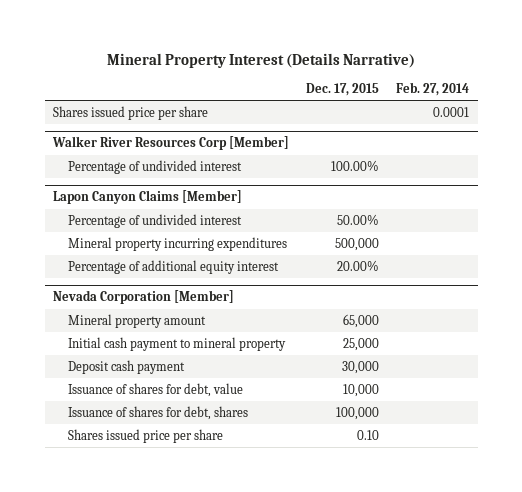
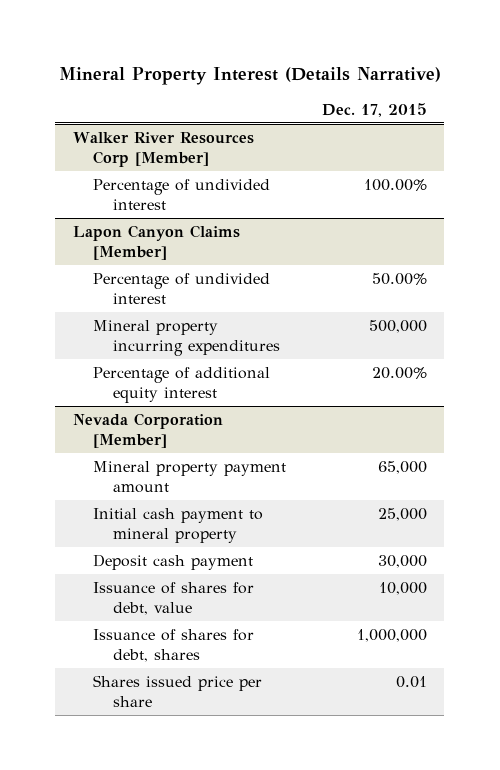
- | Dec. 17, 2015 | Feb. 27, 2014
+ | Dec. 17, 2015
- Shares issued price per share | | 0.0001
@ Nevada Corporation [Member]
- Mineral property amount | 65,000 |
+ Mineral property payment amount | 65,000
- Issuance of shares for debt, shares | 100,000 |
- Shares issued price per share | 0.10 |
+ Issuance of shares for debt, shares | 1,000,000
+ Shares issued price per share | 0.01

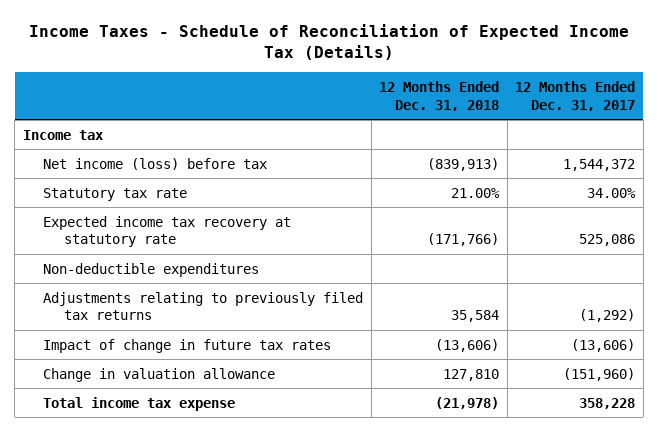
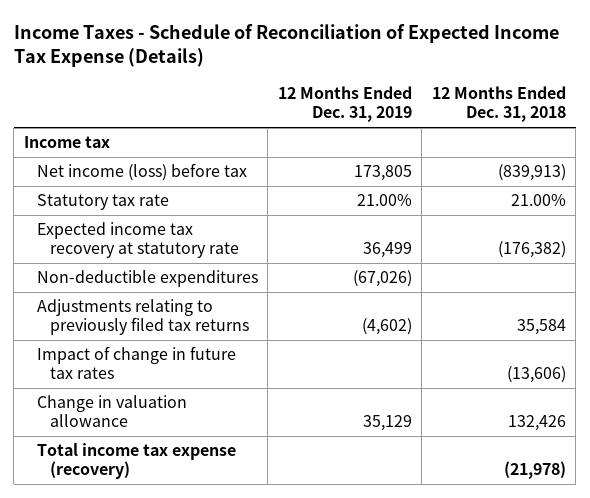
- Income Taxes - Schedule of Reconciliation of Expected Income Tax (Details)
+ Income Taxes - Schedule of Reconciliation of Expected Income Tax Expense (Details)
- | 12 Months Ended Dec. 31, 2018 | 12 Months Ended Dec. 31, 2017
+ | 12 Months Ended Dec. 31, 2019 | 12 Months Ended Dec. 31, 2018
- Expected income tax recovery at statutory rate | (171,766) | 525,086
+ Expected income tax recovery at statutory rate | 36,499 | (176,382)
- Change in valuation allowance | 127,810 | (151,960)
- Total income tax expense | (21,978) | 358,228
+ Change in valuation allowance | 35,129 | 132,426
+ Total income tax expense (recovery) | | (21,978)

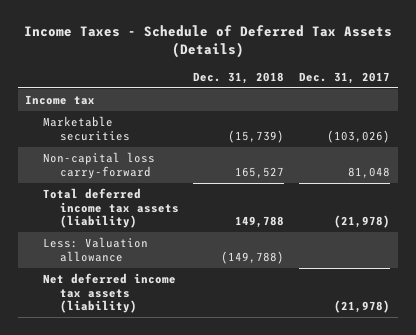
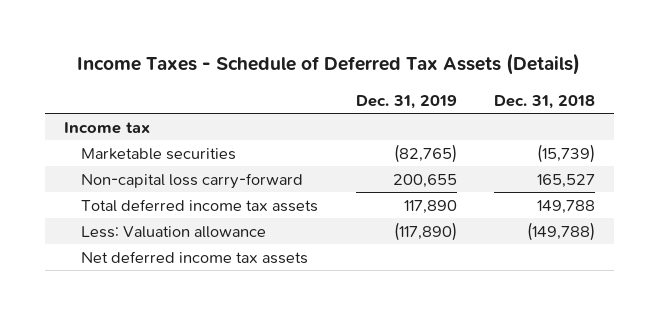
- | Dec. 31, 2018 | Dec. 31, 2017
+ | Dec. 31, 2019 | Dec. 31, 2018
- Total deferred income tax assets (liability) | 149,788 | (21,978)
+ Total deferred income tax assets | 117,890 | 149,788
- Net deferred income tax assets (liability) | | (21,978)
+ Net deferred income tax assets

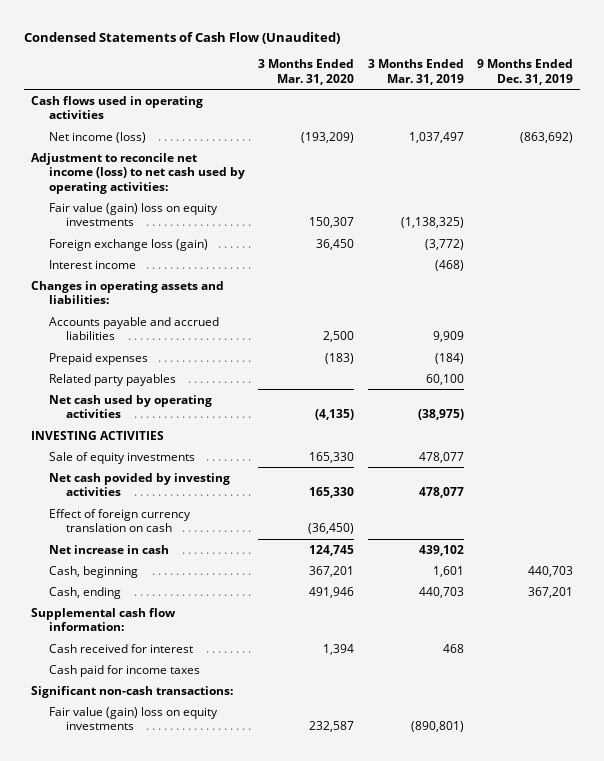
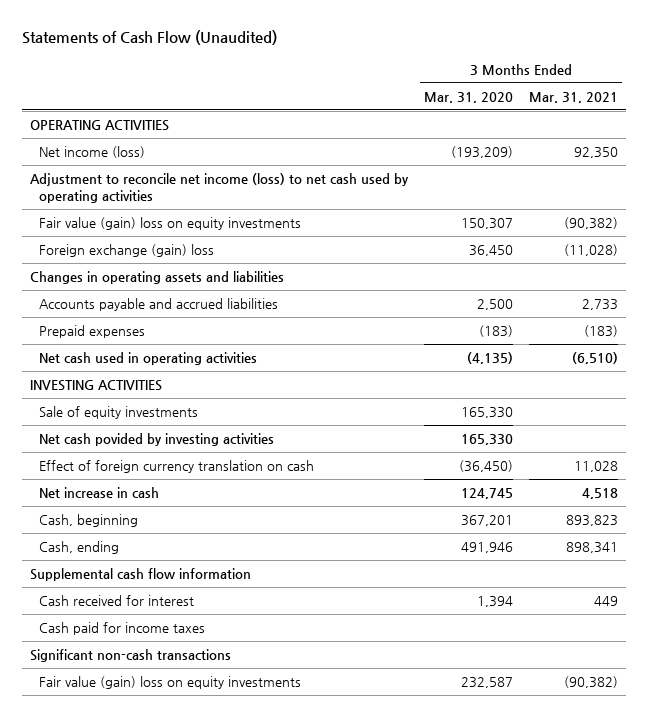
- Condensed Statements of Cash Flow (Unaudited)
+ Statements of Cash Flow (Unaudited)
- | 3 Months Ended Mar. 31, 2020 | 3 Months Ended Mar. 31, 2019 | 9 Months Ended Dec. 31, 2019
+ | 3 Months Ended Mar. 31, 2020 | 3 Months Ended Mar. 31, 2021
- Cash flows used in operating activities
+ OPERATING ACTIVITIES
- Adjustment to reconcile net income (loss) to net cash used by operating activities:
+ Adjustment to reconcile net income (loss) to net cash used by operating activities
- Foreign exchange loss (gain) | 36,450 | (3,772) |
- Interest income | | (468) |
- Changes in operating assets and liabilities:
+ Foreign exchange (gain) loss | 36,450 | (11,028)
+ Changes in operating assets and liabilities
- Related party payables | | 60,100 |
- Net cash used by operating activities | (4,135) | (38,975) |
+ Net cash used in operating activities | (4,135) | (6,510)
- Supplemental cash flow information:
+ Supplemental cash flow information
- Significant non-cash transactions:
+ Significant non-cash transactions

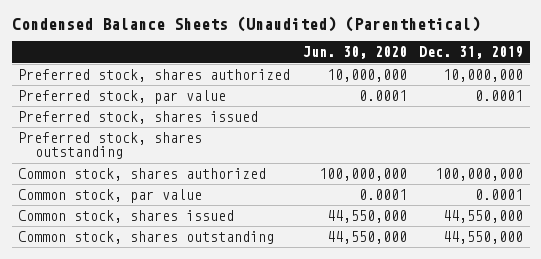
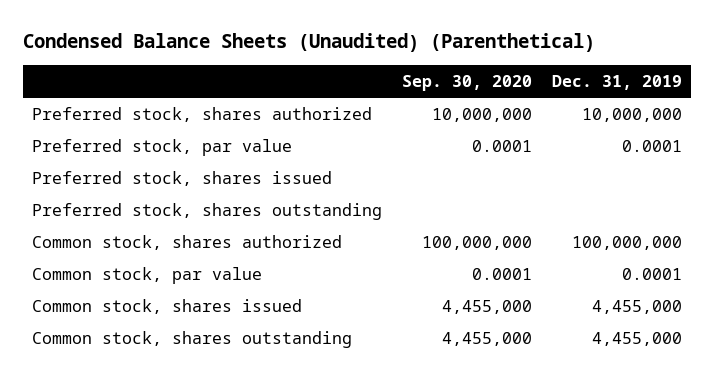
- | Jun. 30, 2020 | Dec. 31, 2019
+ | Sep. 30, 2020 | Dec. 31, 2019
- Common stock, shares issued | 44,550,000 | 44,550,000
- Common stock, shares outstanding | 44,550,000 | 44,550,000
+ Common stock, shares issued | 4,455,000 | 4,455,000
+ Common stock, shares outstanding | 4,455,000 | 4,455,000

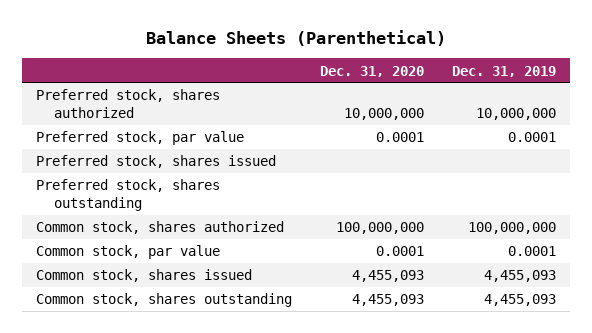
- Condensed Balance Sheets (Unaudited) (Parenthetical)
+ Balance Sheets (Parenthetical)
- | Sep. 30, 2020 | Dec. 31, 2019
+ | Dec. 31, 2020 | Dec. 31, 2019
- Common stock, shares issued | 4,455,000 | 4,455,000
- Common stock, shares outstanding | 4,455,000 | 4,455,000
+ Common stock, shares issued | 4,455,093 | 4,455,093
+ Common stock, shares outstanding | 4,455,093 | 4,455,093

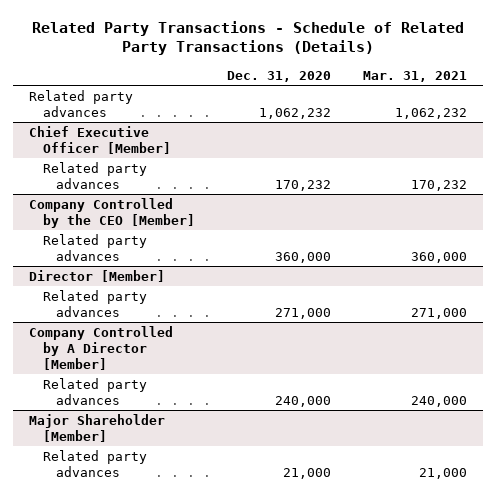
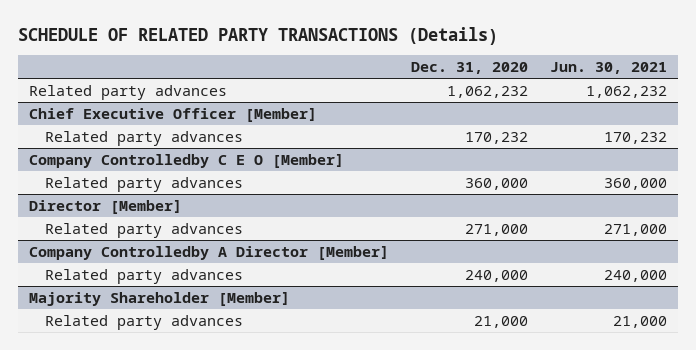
- Related Party Transactions - Schedule of Related Party Transactions (Details)
+ SCHEDULE OF RELATED PARTY TRANSACTIONS (Details)
- | Dec. 31, 2020 | Mar. 31, 2021
+ | Dec. 31, 2020 | Jun. 30, 2021
- Company Controlled by the CEO [Member]
+ Company Controlledby C E O [Member]
- Company Controlled by A Director [Member]
+ Company Controlledby A Director [Member]
- Major Shareholder [Member]
+ Majority Shareholder [Member]

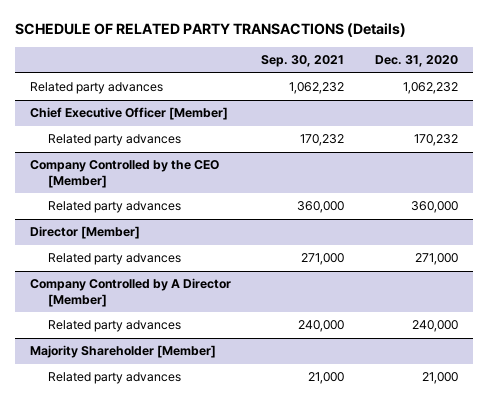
- | Dec. 31, 2020 | Jun. 30, 2021
+ | Sep. 30, 2021 | Dec. 31, 2020
- Company Controlledby C E O [Member]
+ Company Controlled by the CEO [Member]
- Company Controlledby A Director [Member]
+ Company Controlled by A Director [Member]

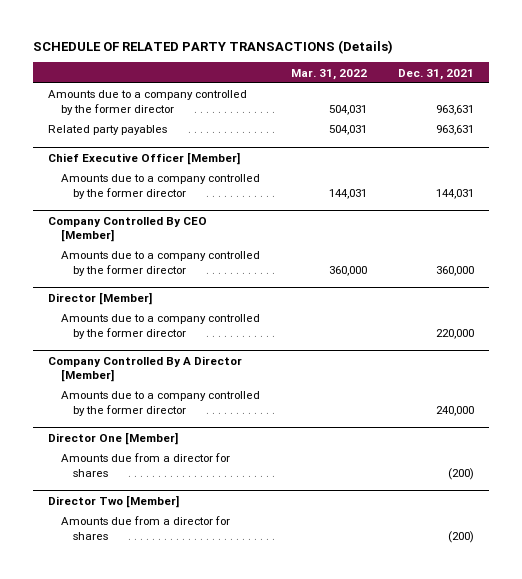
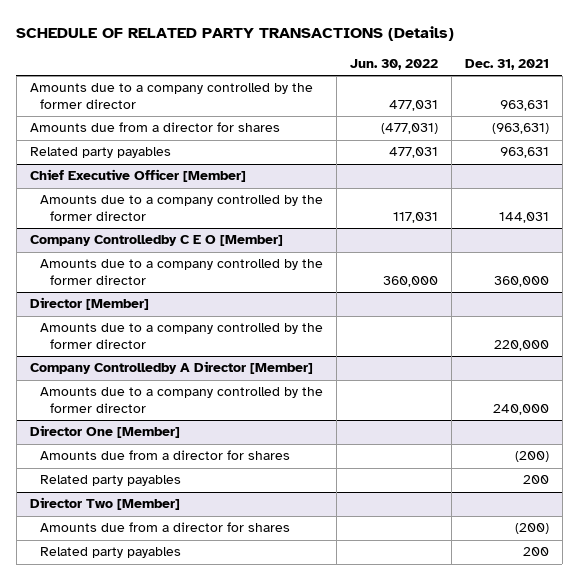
- | Mar. 31, 2022 | Dec. 31, 2021
+ | Jun. 30, 2022 | Dec. 31, 2021
+ Amounts due from a director for shares | (477,031) | (963,631)
- Company Controlled By CEO [Member]
+ Company Controlledby C E O [Member]
- Company Controlled By A Director [Member]
+ Company Controlledby A Director [Member]
@ Director One [Member]
+ Related party payables | | 200
@ Director Two [Member]
+ Related party payables | | 200

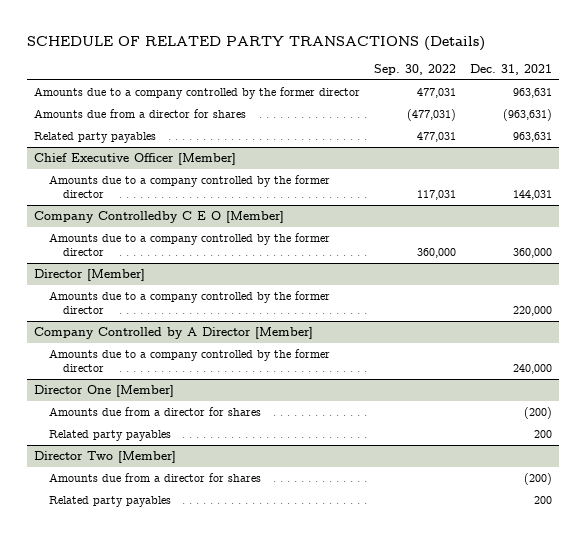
- | Jun. 30, 2022 | Dec. 31, 2021
+ | Sep. 30, 2022 | Dec. 31, 2021
- Company Controlledby A Director [Member]
+ Company Controlled by A Director [Member]

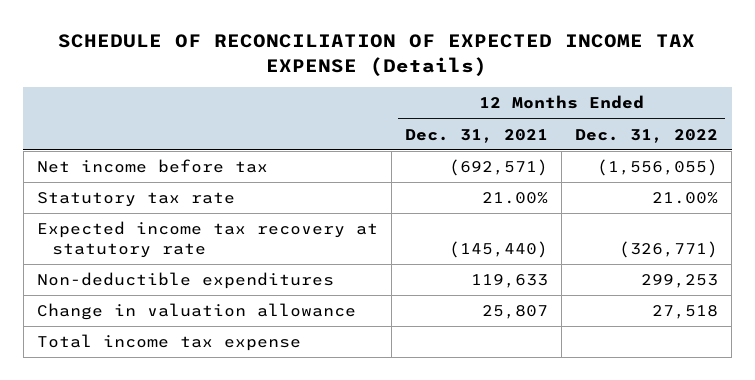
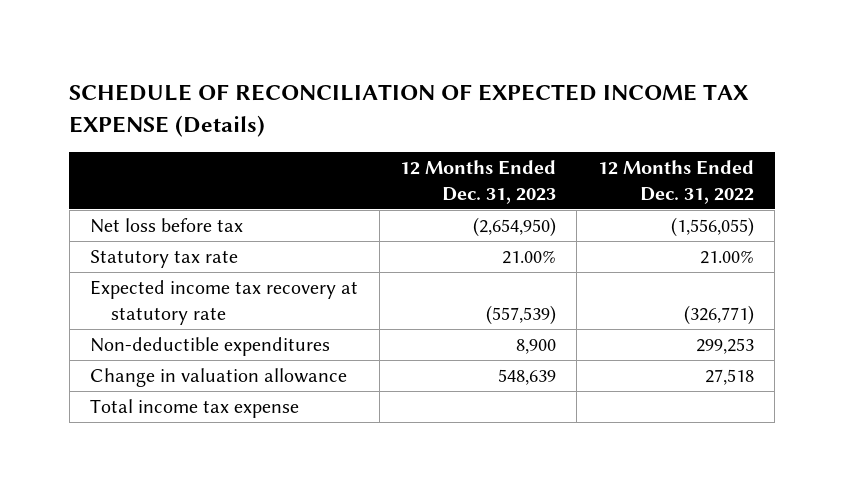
- | 12 Months Ended Dec. 31, 2021 | 12 Months Ended Dec. 31, 2022
+ | 12 Months Ended Dec. 31, 2023 | 12 Months Ended Dec. 31, 2022
- Net income before tax | (692,571) | (1,556,055)
+ Net loss before tax | (2,654,950) | (1,556,055)

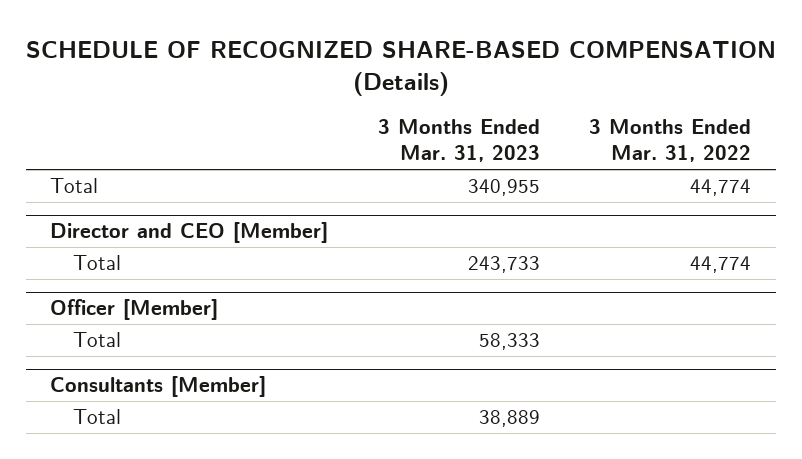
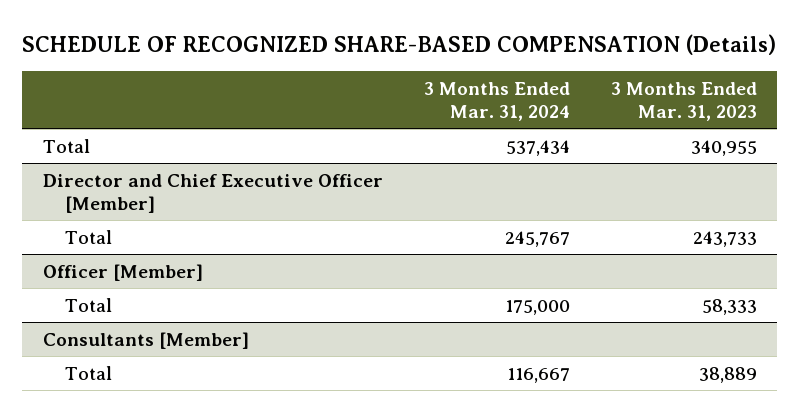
- | 3 Months Ended Mar. 31, 2023 | 3 Months Ended Mar. 31, 2022
+ | 3 Months Ended Mar. 31, 2024 | 3 Months Ended Mar. 31, 2023
- Director and CEO [Member]
+ Director and Chief Executive Officer [Member]

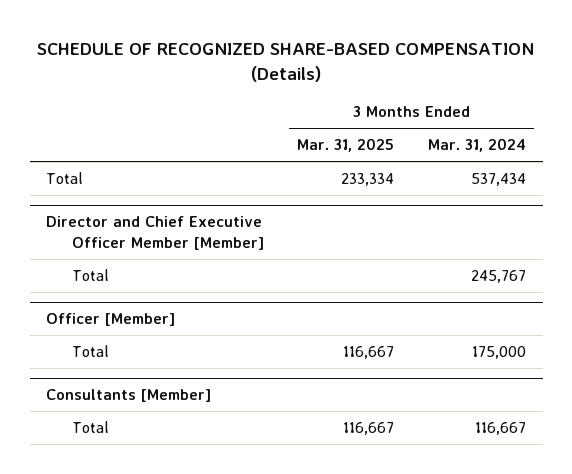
- | 3 Months Ended Mar. 31, 2024 | 3 Months Ended Mar. 31, 2023
+ | 3 Months Ended Mar. 31, 2025 | 3 Months Ended Mar. 31, 2024
- Director and Chief Executive Officer [Member]
+ Director and Chief Executive Officer Member [Member]

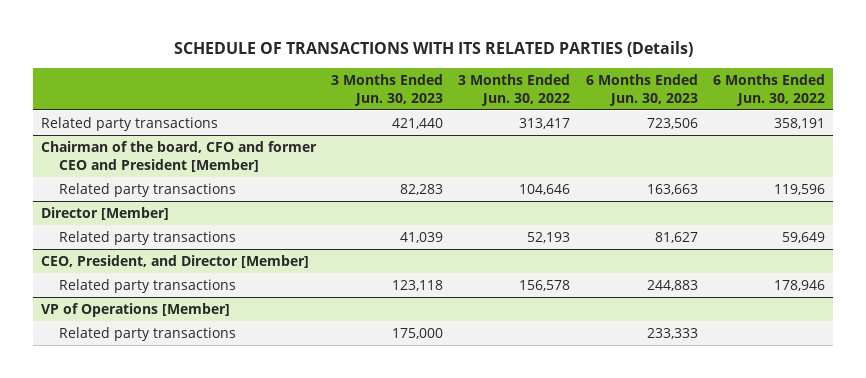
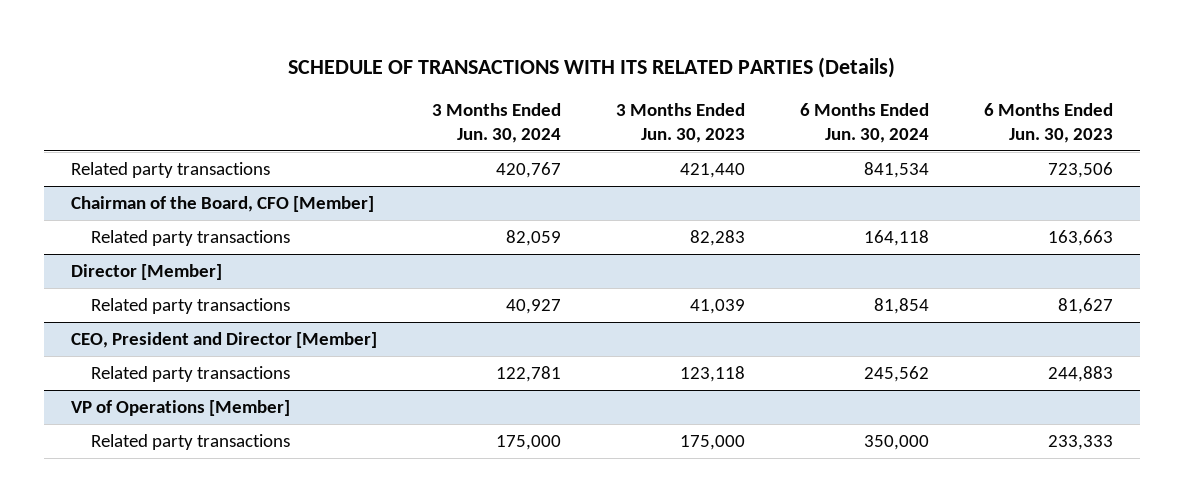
- | 3 Months Ended Jun. 30, 2023 | 3 Months Ended Jun. 30, 2022 | 6 Months Ended Jun. 30, 2023 | 6 Months Ended Jun. 30, 2022
+ | 3 Months Ended Jun. 30, 2024 | 3 Months Ended Jun. 30, 2023 | 6 Months Ended Jun. 30, 2024 | 6 Months Ended Jun. 30, 2023
- Chairman of the board, CFO and former CEO and President [Member]
+ Chairman of the Board, CFO [Member]
- CEO, President, and Director [Member]
+ CEO, President and Director [Member]

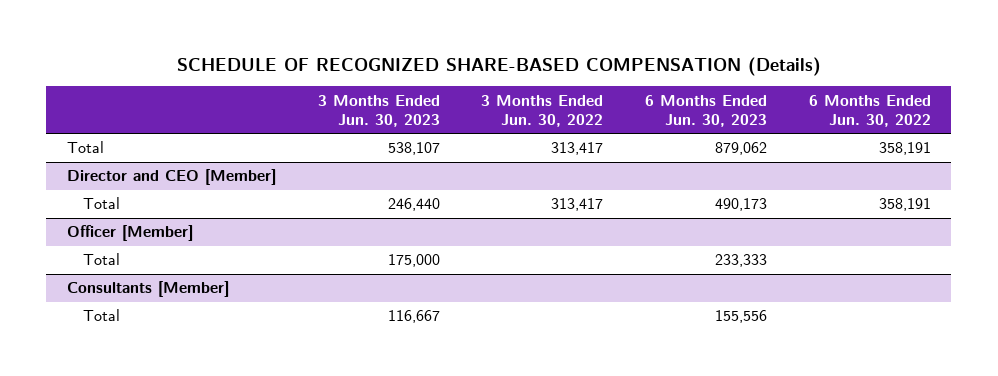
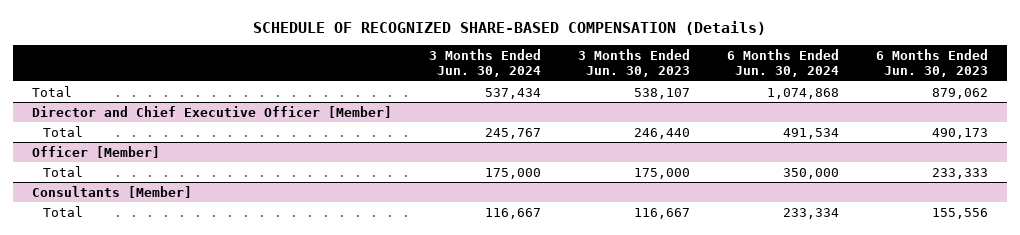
- | 3 Months Ended Jun. 30, 2023 | 3 Months Ended Jun. 30, 2022 | 6 Months Ended Jun. 30, 2023 | 6 Months Ended Jun. 30, 2022
+ | 3 Months Ended Jun. 30, 2024 | 3 Months Ended Jun. 30, 2023 | 6 Months Ended Jun. 30, 2024 | 6 Months Ended Jun. 30, 2023
- Director and CEO [Member]
+ Director and Chief Executive Officer [Member]

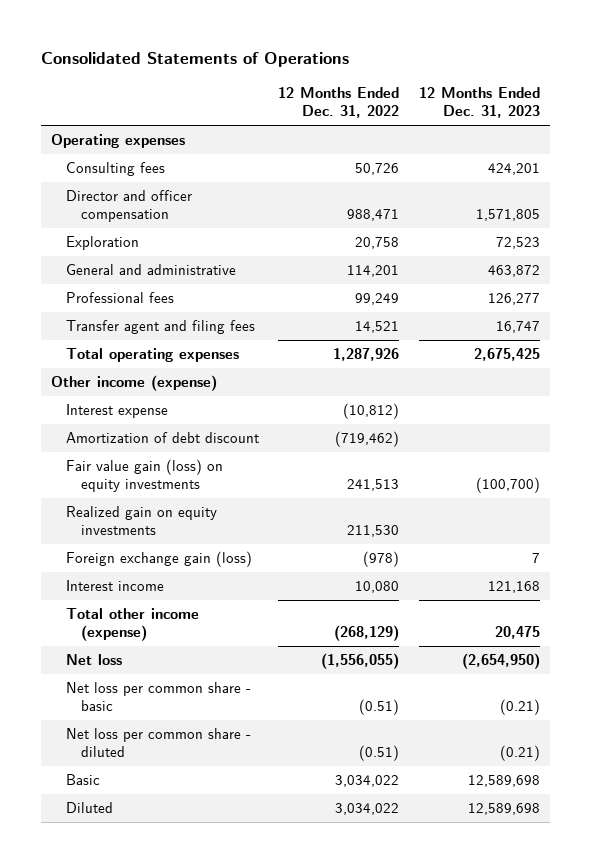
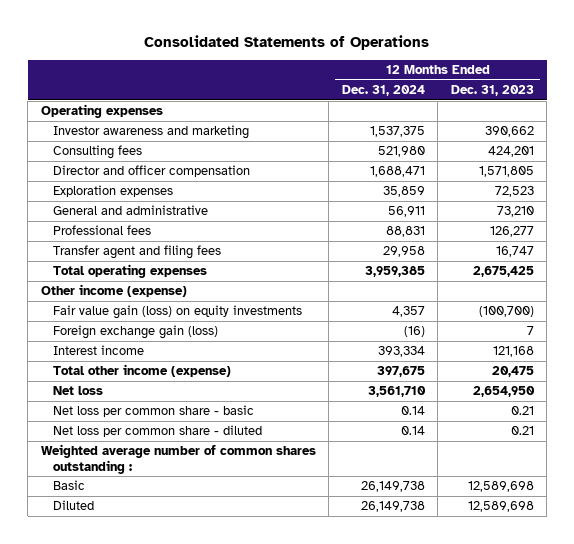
- | 12 Months Ended Dec. 31, 2022 | 12 Months Ended Dec. 31, 2023
+ | 12 Months Ended Dec. 31, 2024 | 12 Months Ended Dec. 31, 2023
+ Investor awareness and marketing | 1,537,375 | 390,662
- Exploration | 20,758 | 72,523
- General and administrative | 114,201 | 463,872
+ Exploration expenses | 35,859 | 72,523
+ General and administrative | 56,911 | 73,210
- Interest expense | (10,812) |
- Amortization of debt discount | (719,462) |
- Realized gain on equity investments | 211,530 |
- Net loss | (1,556,055) | (2,654,950)
- Net loss per common share - basic | (0.51) | (0.21)
- Net loss per common share - diluted | (0.51) | (0.21)
+ Net loss | 3,561,710 | 2,654,950
+ Net loss per common share - basic | 0.14 | 0.21
+ Net loss per common share - diluted | 0.14 | 0.21
+ Weighted average number of common shares outstanding :

